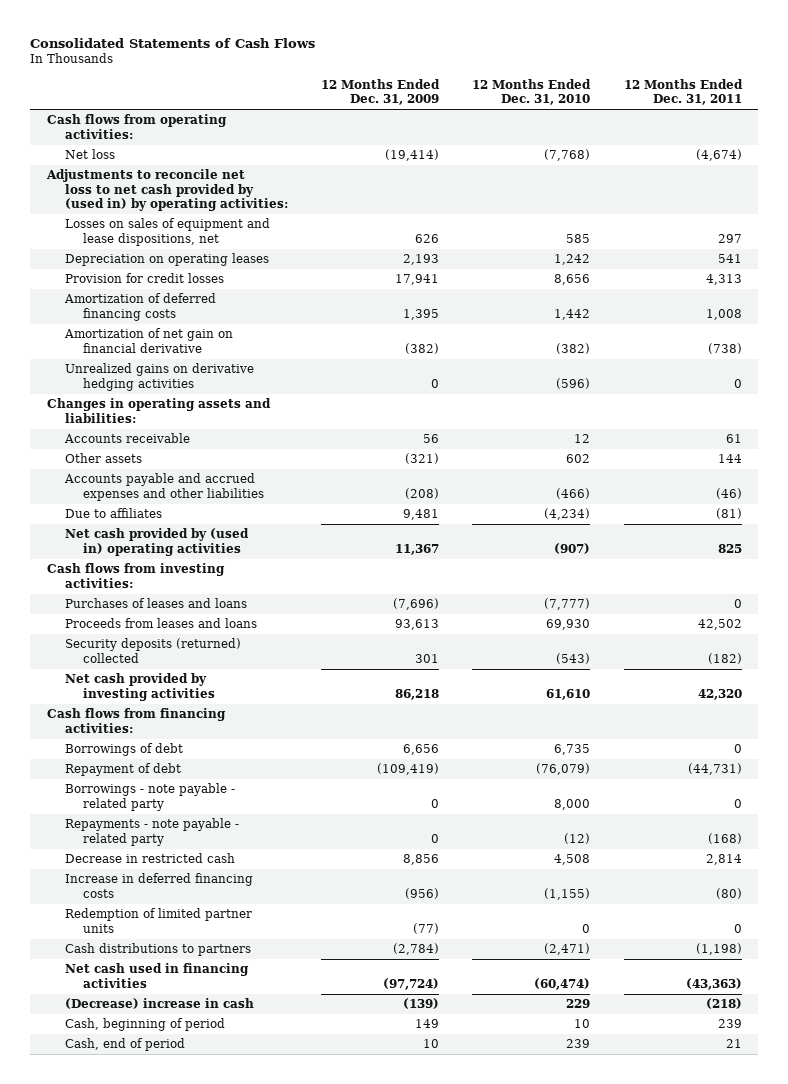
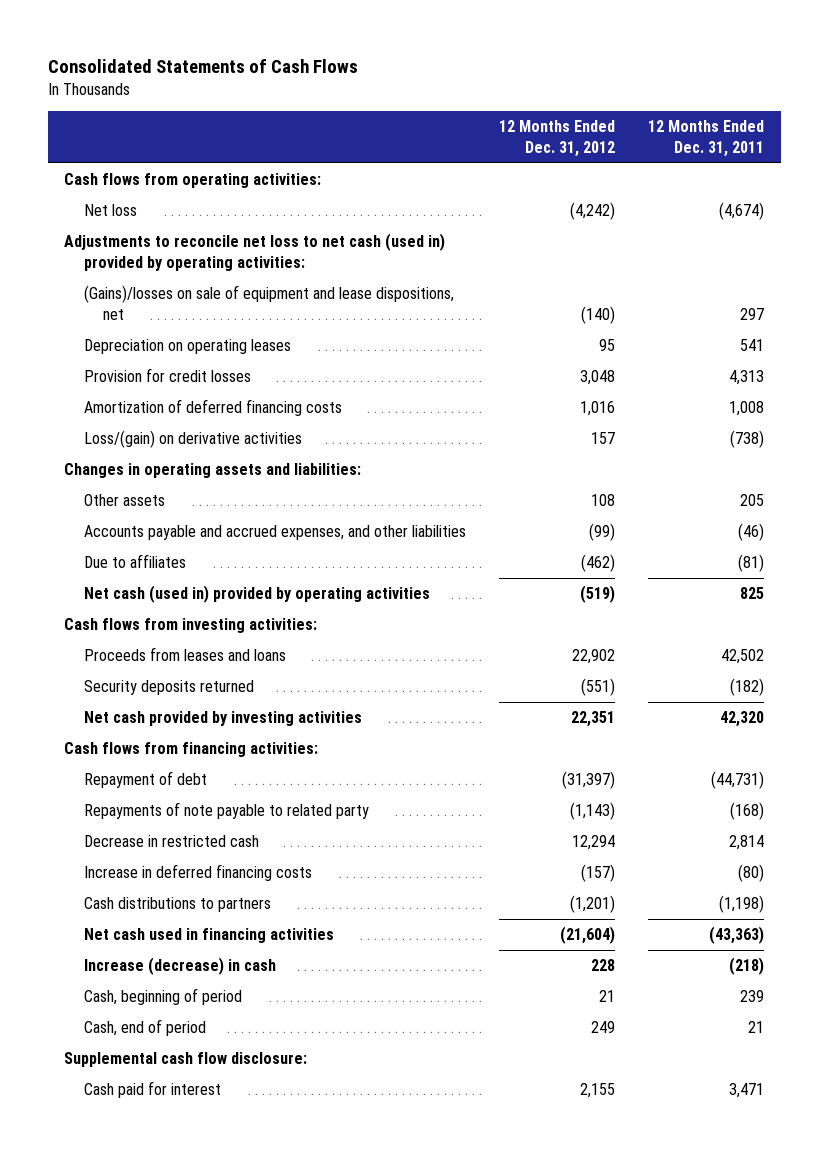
- | 12 Months Ended Dec. 31, 2009 | 12 Months Ended Dec. 31, 2010 | 12 Months Ended Dec. 31, 2011
+ | 12 Months Ended Dec. 31, 2012 | 12 Months Ended Dec. 31, 2011
- Adjustments to reconcile net loss to net cash provided by (used in) by operating activities:
- Losses on sales of equipment and lease dispositions, net | 626 | 585 | 297
+ Adjustments to reconcile net loss to net cash (used in) provided by operating activities:
+ (Gains)/losses on sale of equipment and lease dispositions, net | (140) | 297
- Amortization of net gain on financial derivative | (382) | (382) | (738)
- Unrealized gains on derivative hedging activities | 0 | (596) | 0
+ Loss/(gain) on derivative activities | 157 | (738)
- Accounts receivable | 56 | 12 | 61
- Other assets | (321) | 602 | 144
- Accounts payable and accrued expenses and other liabilities | (208) | (466) | (46)
+ Other assets | 108 | 205
+ Accounts payable and accrued expenses, and other liabilities | (99) | (46)
- Net cash provided by (used in) operating activities | 11,367 | (907) | 825
+ Net cash (used in) provided by operating activities | (519) | 825
- Purchases of leases and loans | (7,696) | (7,777) | 0
- Security deposits (returned) collected | 301 | (543) | (182)
+ Security deposits returned | (551) | (182)
- Borrowings of debt | 6,656 | 6,735 | 0
- Borrowings - note payable - related party | 0 | 8,000 | 0
- Repayments - note payable - related party | 0 | (12) | (168)
+ Repayments of note payable to related party | (1,143) | (168)
- Redemption of limited partner units | (77) | 0 | 0
- (Decrease) increase in cash | (139) | 229 | (218)
+ Increase (decrease) in cash | 228 | (218)
+ Supplemental cash flow disclosure:
+ Cash paid for interest | 2,155 | 3,471

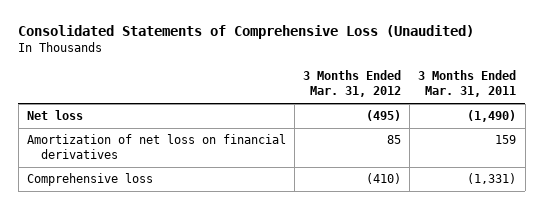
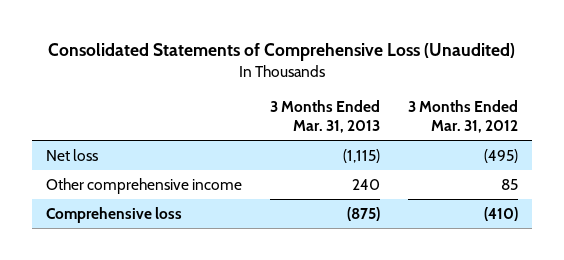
- | 3 Months Ended Mar. 31, 2012 | 3 Months Ended Mar. 31, 2011
+ | 3 Months Ended Mar. 31, 2013 | 3 Months Ended Mar. 31, 2012
- Amortization of net loss on financial derivatives | 85 | 159
+ Other comprehensive income | 240 | 85

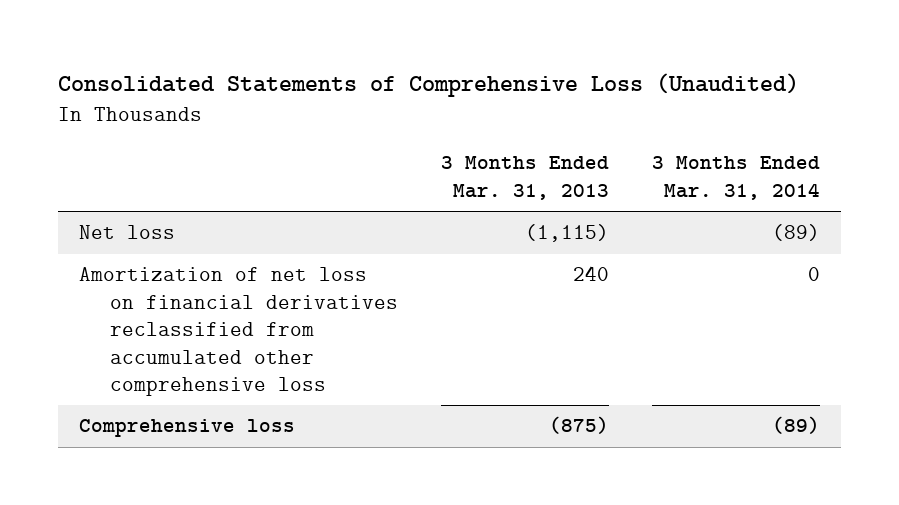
- | 3 Months Ended Mar. 31, 2013 | 3 Months Ended Mar. 31, 2012
+ | 3 Months Ended Mar. 31, 2013 | 3 Months Ended Mar. 31, 2014
- Other comprehensive income | 240 | 85
+ Amortization of net loss on financial derivatives reclassified from accumulated other comprehensive loss | 240 | 0

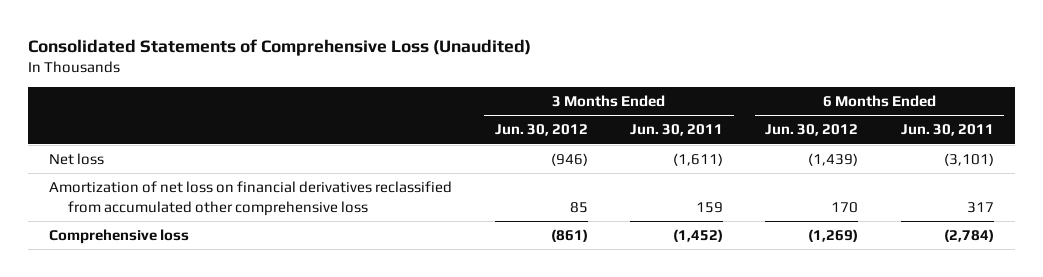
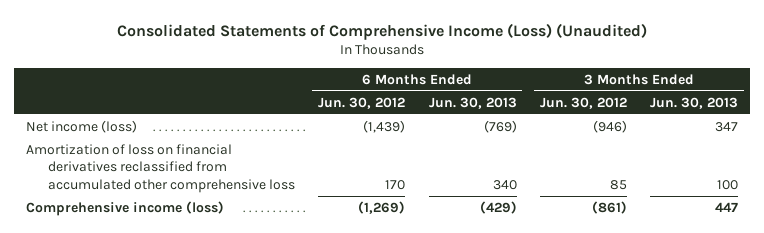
- Consolidated Statements of Comprehensive Loss (Unaudited)
+ Consolidated Statements of Comprehensive Income (Loss) (Unaudited)
- | 3 Months Ended Jun. 30, 2012 | 3 Months Ended Jun. 30, 2011 | 6 Months Ended Jun. 30, 2012 | 6 Months Ended Jun. 30, 2011
+ | 6 Months Ended Jun. 30, 2012 | 6 Months Ended Jun. 30, 2013 | 3 Months Ended Jun. 30, 2012 | 3 Months Ended Jun. 30, 2013
- Net loss | (946) | (1,611) | (1,439) | (3,101)
- Amortization of net loss on financial derivatives reclassified from accumulated other comprehensive loss | 85 | 159 | 170 | 317
- Comprehensive loss | (861) | (1,452) | (1,269) | (2,784)
+ Net income (loss) | (1,439) | (769) | (946) | 347
+ Amortization of loss on financial derivatives reclassified from accumulated other comprehensive loss | 170 | 340 | 85 | 100
+ Comprehensive income (loss) | (1,269) | (429) | (861) | 447

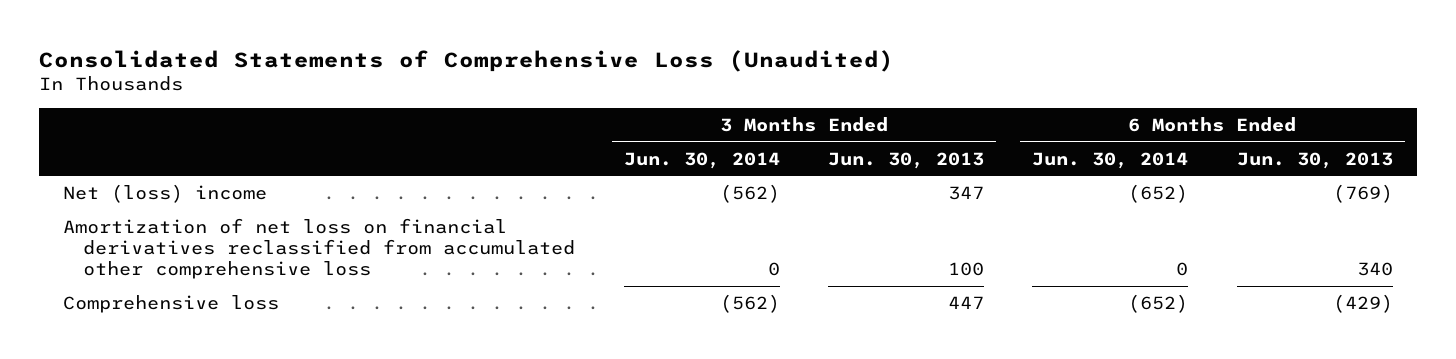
- Consolidated Statements of Comprehensive Income (Loss) (Unaudited)
+ Consolidated Statements of Comprehensive Loss (Unaudited)
- | 6 Months Ended Jun. 30, 2012 | 6 Months Ended Jun. 30, 2013 | 3 Months Ended Jun. 30, 2012 | 3 Months Ended Jun. 30, 2013
+ | 3 Months Ended Jun. 30, 2014 | 3 Months Ended Jun. 30, 2013 | 6 Months Ended Jun. 30, 2014 | 6 Months Ended Jun. 30, 2013
- Net income (loss) | (1,439) | (769) | (946) | 347
- Amortization of loss on financial derivatives reclassified from accumulated other comprehensive loss | 170 | 340 | 85 | 100
- Comprehensive income (loss) | (1,269) | (429) | (861) | 447
+ Net (loss) income | (562) | 347 | (652) | (769)
+ Amortization of net loss on financial derivatives reclassified from accumulated other comprehensive loss | 0 | 100 | 0 | 340
+ Comprehensive loss | (562) | 447 | (652) | (429)

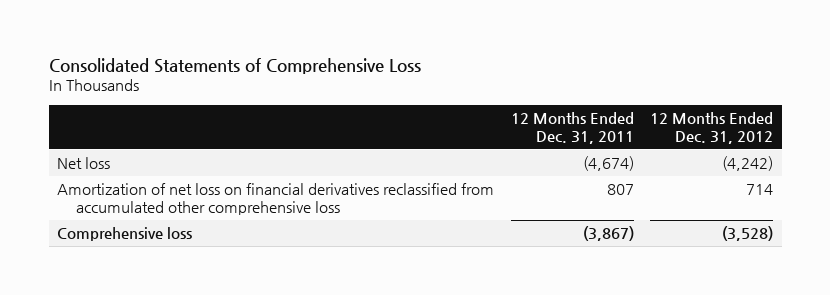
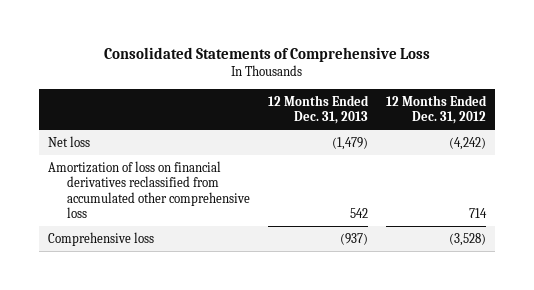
- | 12 Months Ended Dec. 31, 2011 | 12 Months Ended Dec. 31, 2012
+ | 12 Months Ended Dec. 31, 2013 | 12 Months Ended Dec. 31, 2012
- Amortization of net loss on financial derivatives reclassified from accumulated other comprehensive loss | 807 | 714
+ Amortization of loss on financial derivatives reclassified from accumulated other comprehensive loss | 542 | 714

